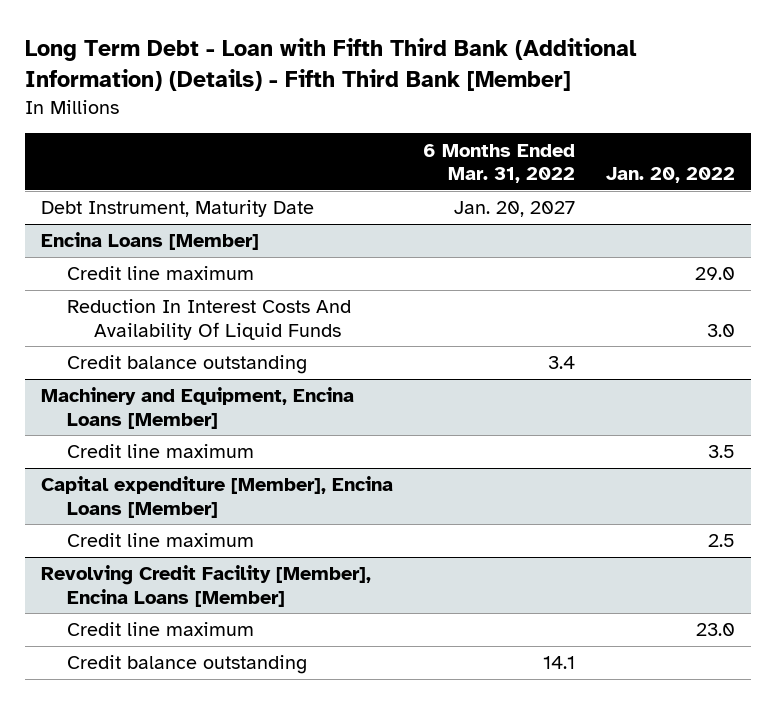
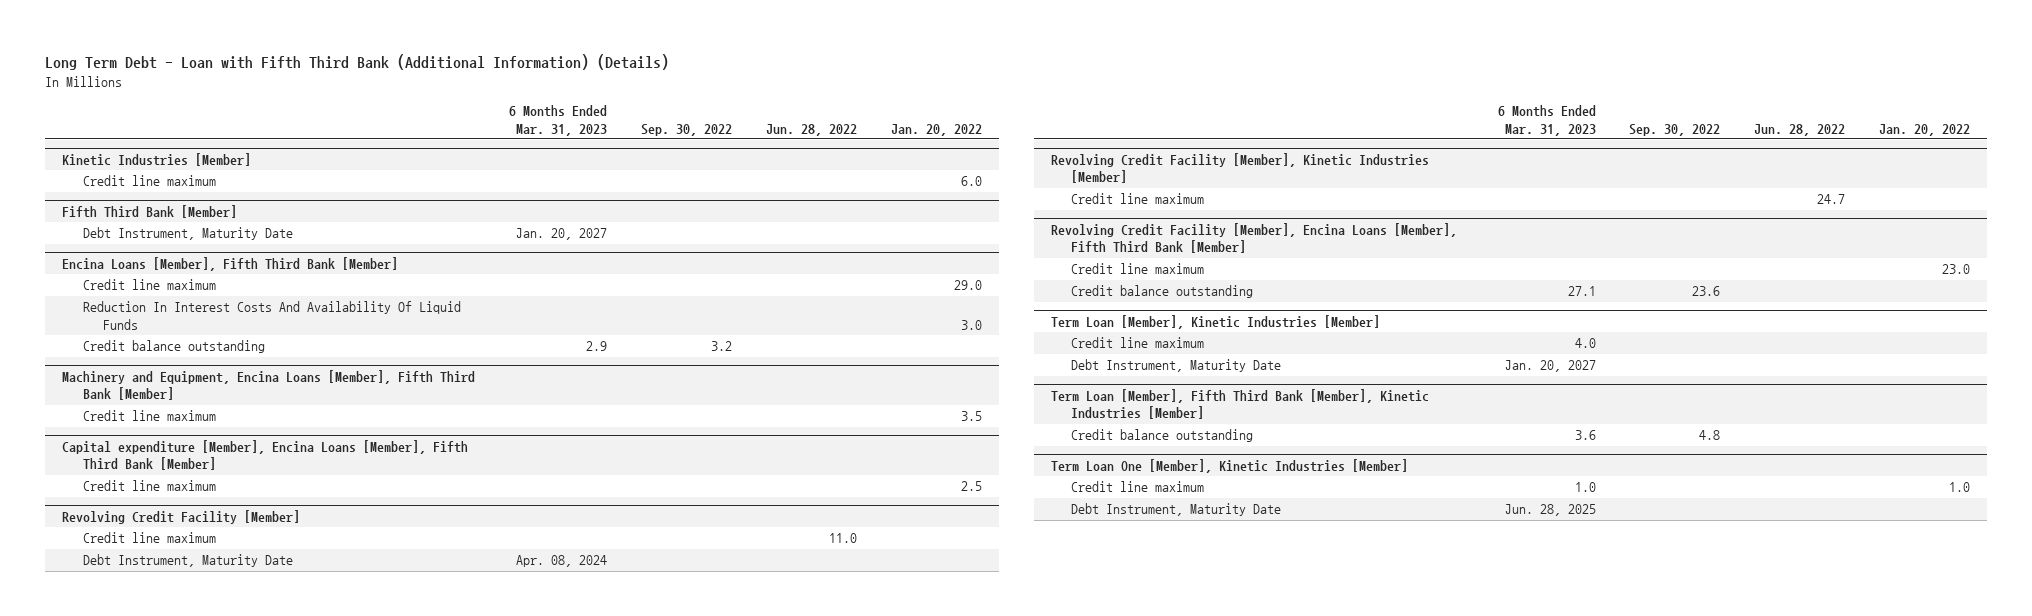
- Long Term Debt - Loan with Fifth Third Bank (Additional Information) (Details) - Fifth Third Bank [Member]
+ Long Term Debt - Loan with Fifth Third Bank (Additional Information) (Details)
- | 6 Months Ended Mar. 31, 2022 | Jan. 20, 2022
+ | 6 Months Ended Mar. 31, 2023 | Sep. 30, 2022 | Jun. 28, 2022 | Jan. 20, 2022
- Debt Instrument, Maturity Date | Jan. 20, 2027 |
- Encina Loans [Member]
+ Kinetic Industries [Member]
+ Credit line maximum | | | | 6.0
+ Fifth Third Bank [Member]
+ Debt Instrument, Maturity Date | Jan. 20, 2027 | | |
+ Encina Loans [Member], Fifth Third Bank [Member]
- Machinery and Equipment, Encina Loans [Member]
+ Machinery and Equipment, Encina Loans [Member], Fifth Third Bank [Member]
- Capital expenditure [Member], Encina Loans [Member]
+ Capital expenditure [Member], Encina Loans [Member], Fifth Third Bank [Member]
- Revolving Credit Facility [Member], Encina Loans [Member]
+ Revolving Credit Facility [Member]
+ Credit line maximum | | | 11.0 |
+ Debt Instrument, Maturity Date | Apr. 08, 2024 | | |
+ Revolving Credit Facility [Member], Kinetic Industries [Member]
+ Credit line maximum | | | 24.7 |
+ Revolving Credit Facility [Member], Encina Loans [Member], Fifth Third Bank [Member]
+ Term Loan [Member], Kinetic Industries [Member]
+ Credit line maximum | 4.0 | | |
+ Debt Instrument, Maturity Date | Jan. 20, 2027 | | |
+ Term Loan [Member], Fifth Third Bank [Member], Kinetic Industries [Member]
+ Credit balance outstanding | 3.6 | 4.8 | |
+ Term Loan One [Member], Kinetic Industries [Member]
+ Credit line maximum | 1.0 | | | 1.0
+ Debt Instrument, Maturity Date | Jun. 28, 2025 | | |

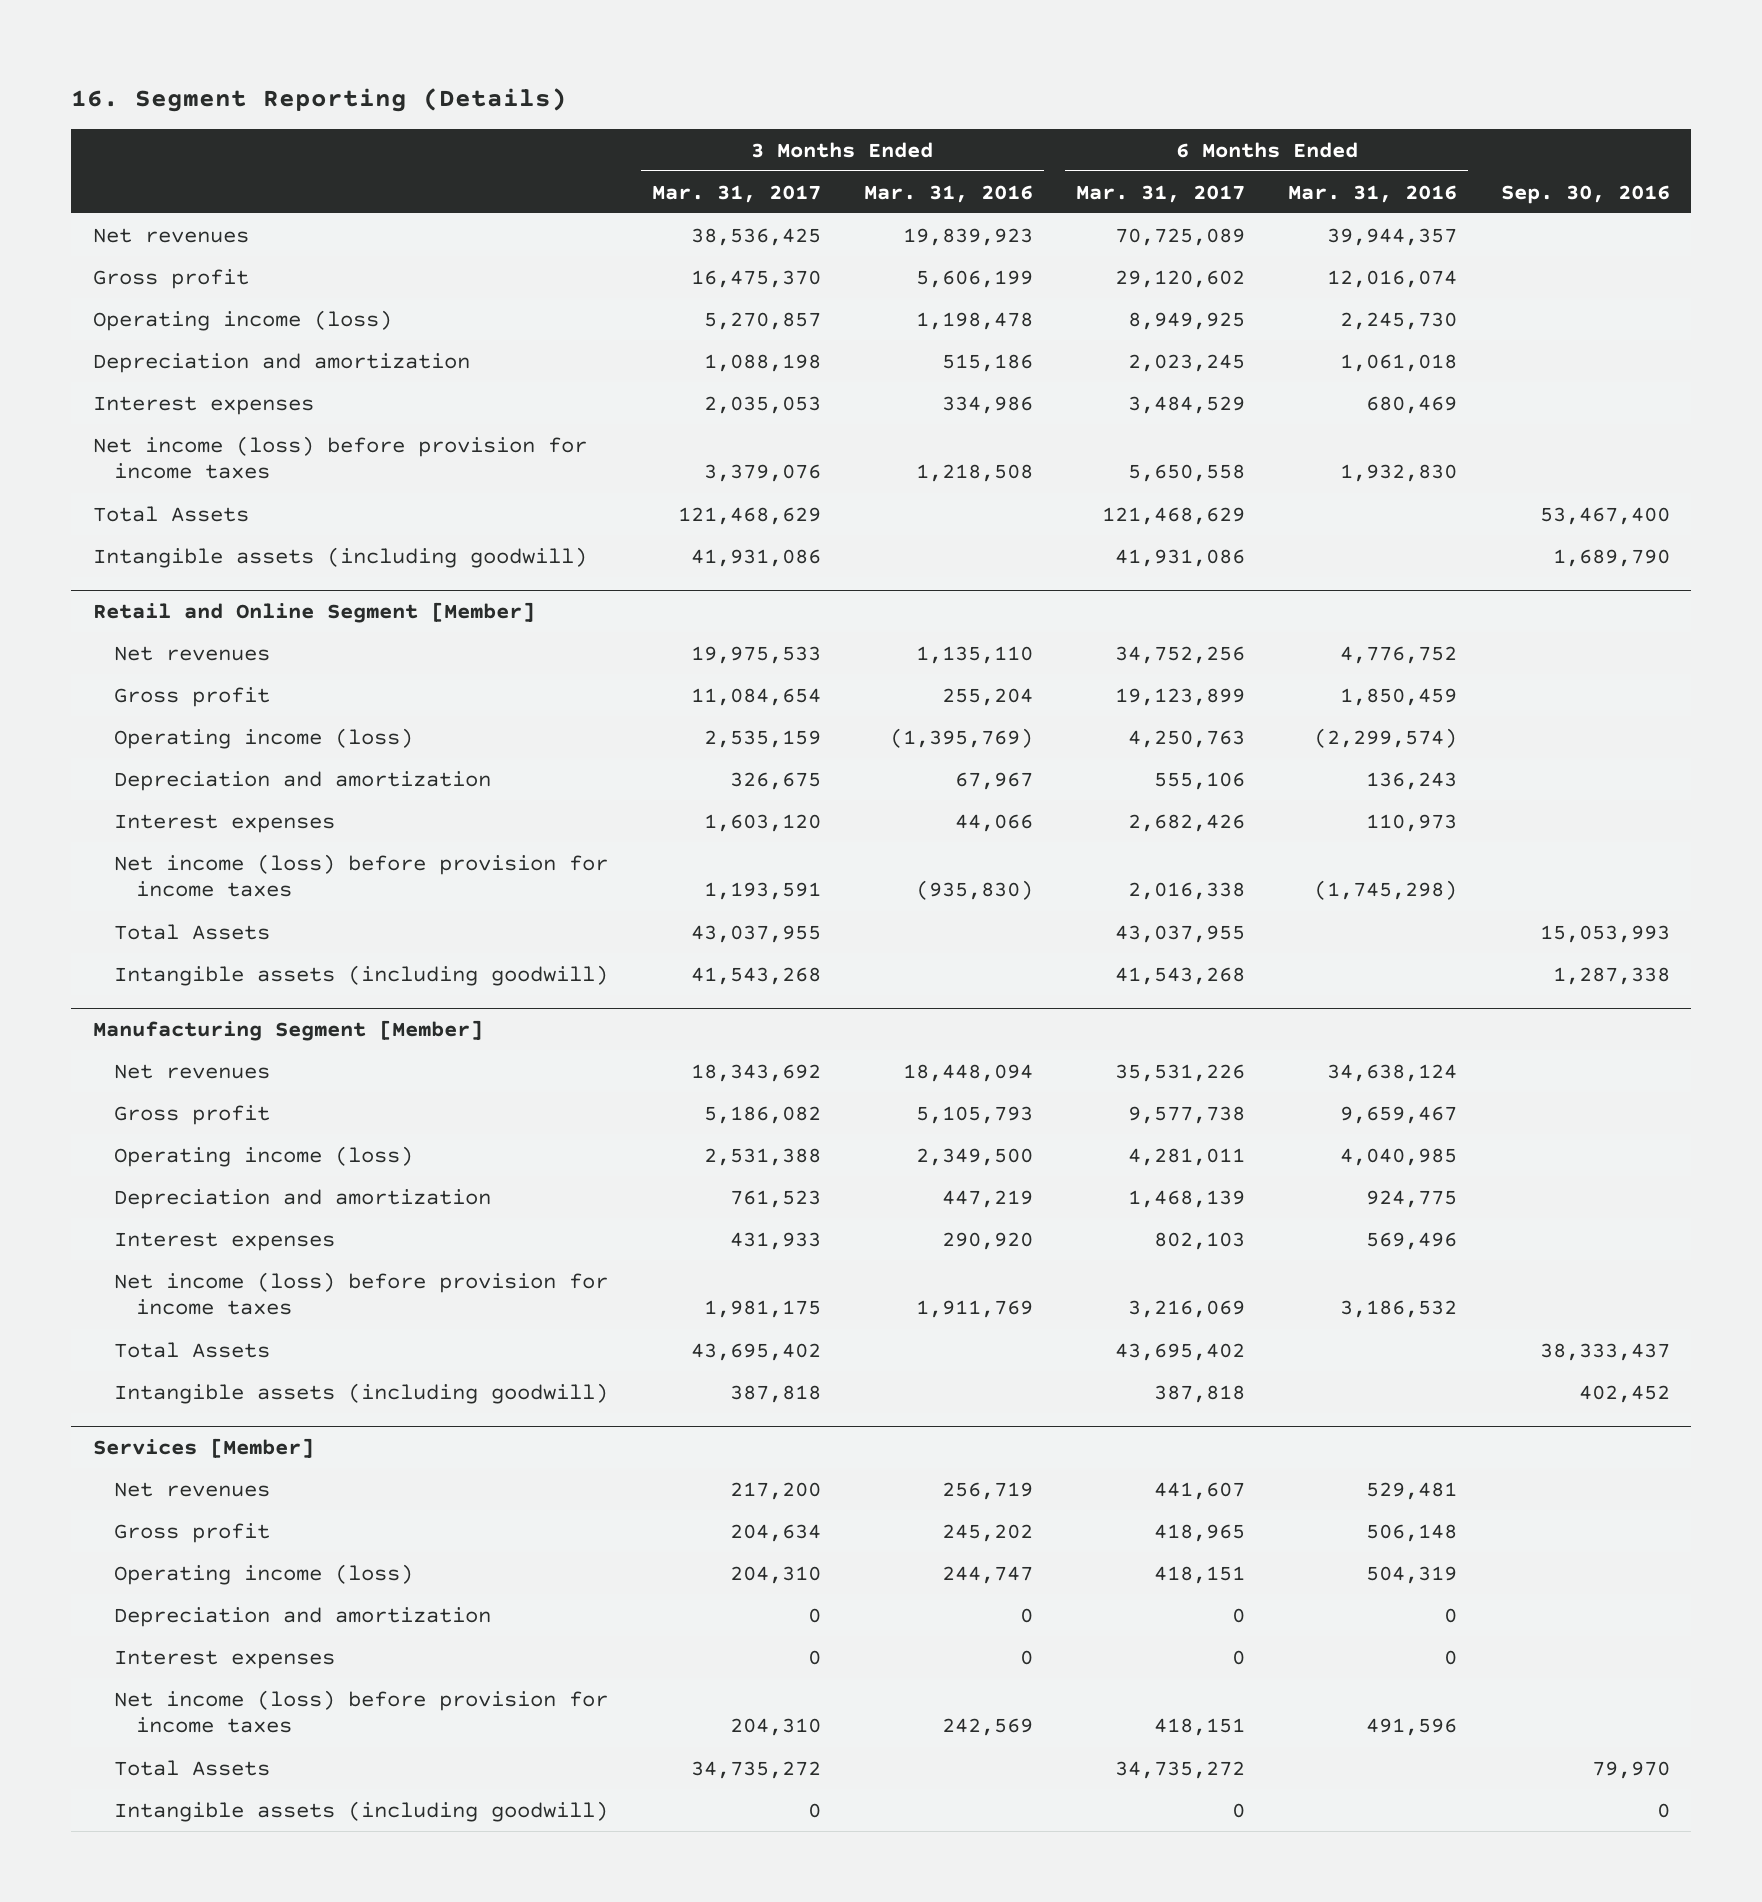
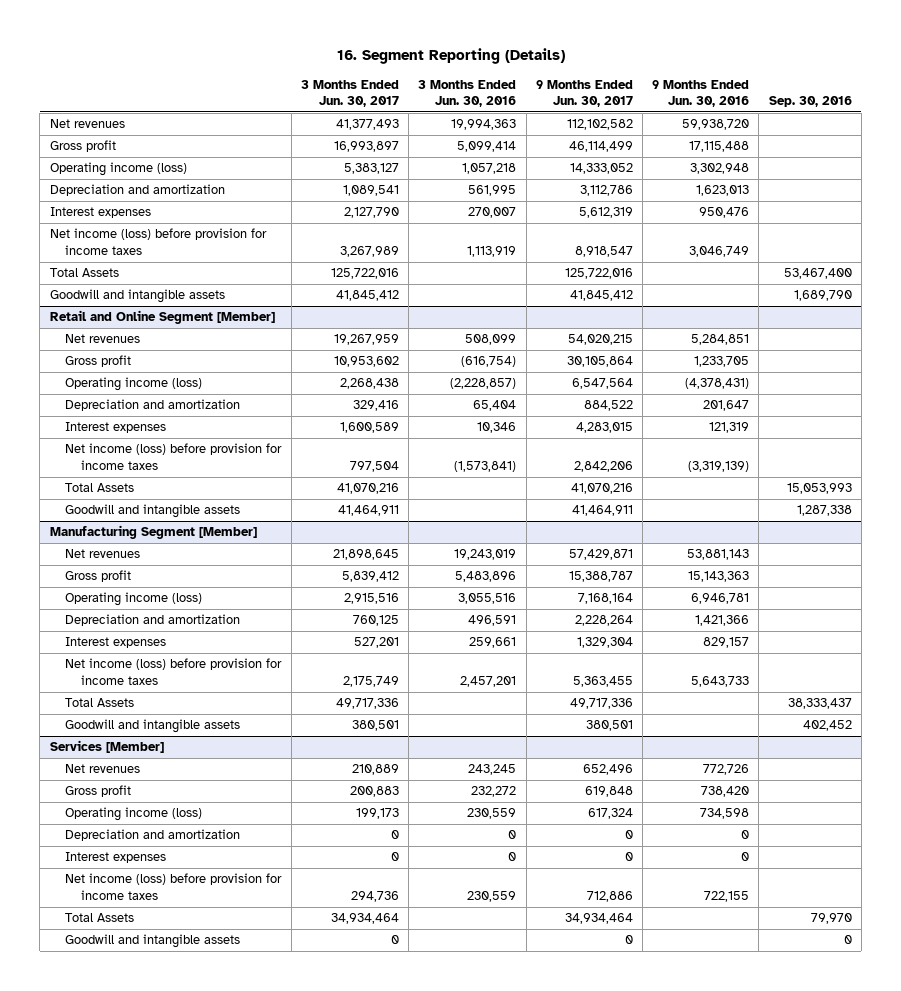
- | 3 Months Ended Mar. 31, 2017 | 3 Months Ended Mar. 31, 2016 | 6 Months Ended Mar. 31, 2017 | 6 Months Ended Mar. 31, 2016 | Sep. 30, 2016
+ | 3 Months Ended Jun. 30, 2017 | 3 Months Ended Jun. 30, 2016 | 9 Months Ended Jun. 30, 2017 | 9 Months Ended Jun. 30, 2016 | Sep. 30, 2016
- Intangible assets (including goodwill) | 41,931,086 | | 41,931,086 | | 1,689,790
+ Goodwill and intangible assets | 41,845,412 | | 41,845,412 | | 1,689,790
@ Retail and Online Segment [Member]
- Intangible assets (including goodwill) | 41,543,268 | | 41,543,268 | | 1,287,338
+ Goodwill and intangible assets | 41,464,911 | | 41,464,911 | | 1,287,338
@ Manufacturing Segment [Member]
- Intangible assets (including goodwill) | 387,818 | | 387,818 | | 402,452
+ Goodwill and intangible assets | 380,501 | | 380,501 | | 402,452
@ Services [Member]
- Intangible assets (including goodwill) | 0 | | 0 | | 0
+ Goodwill and intangible assets | 0 | | 0 | | 0

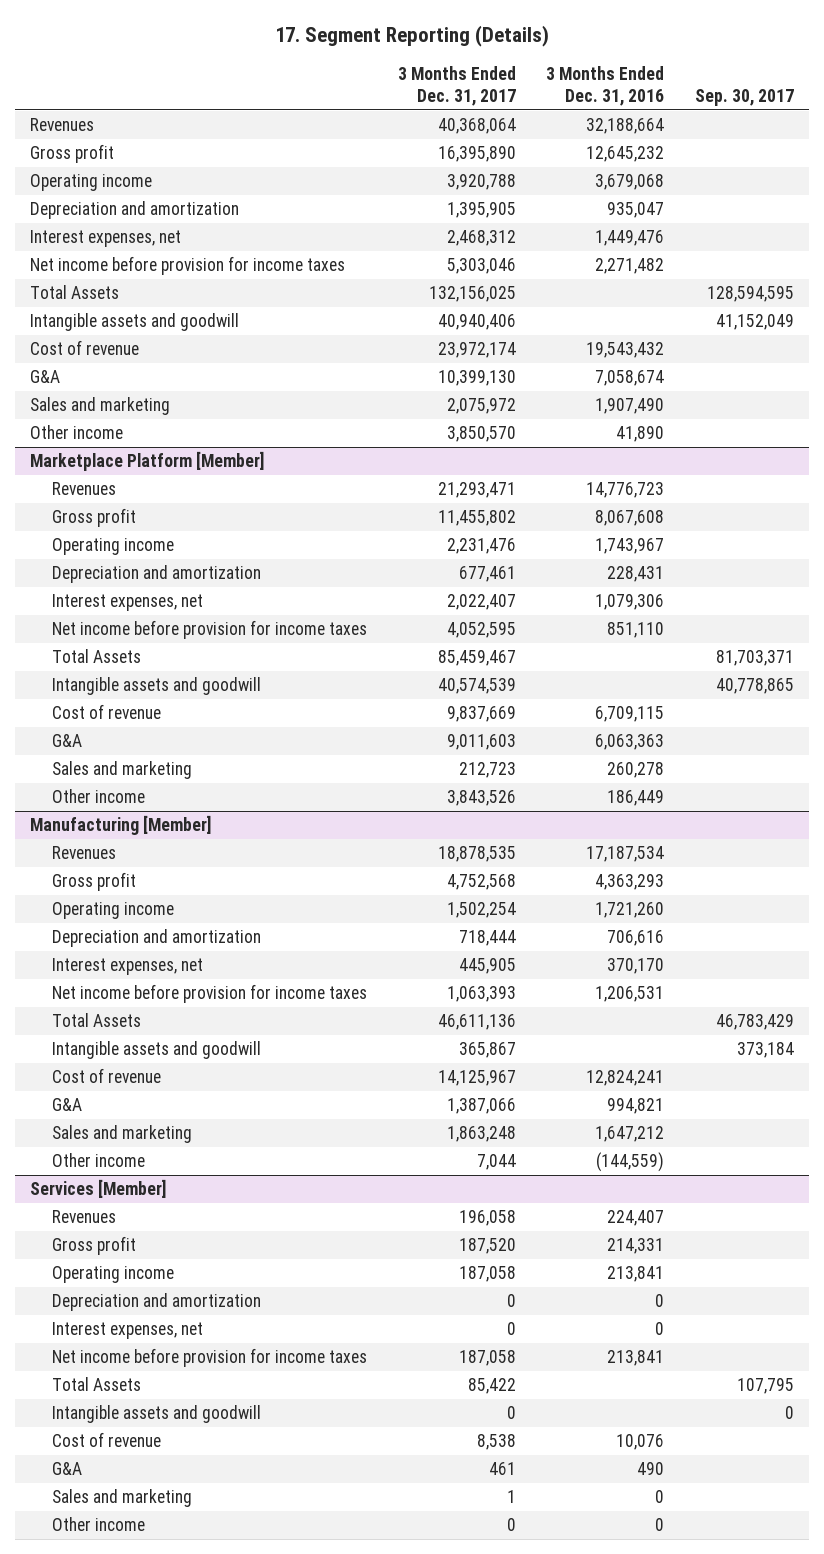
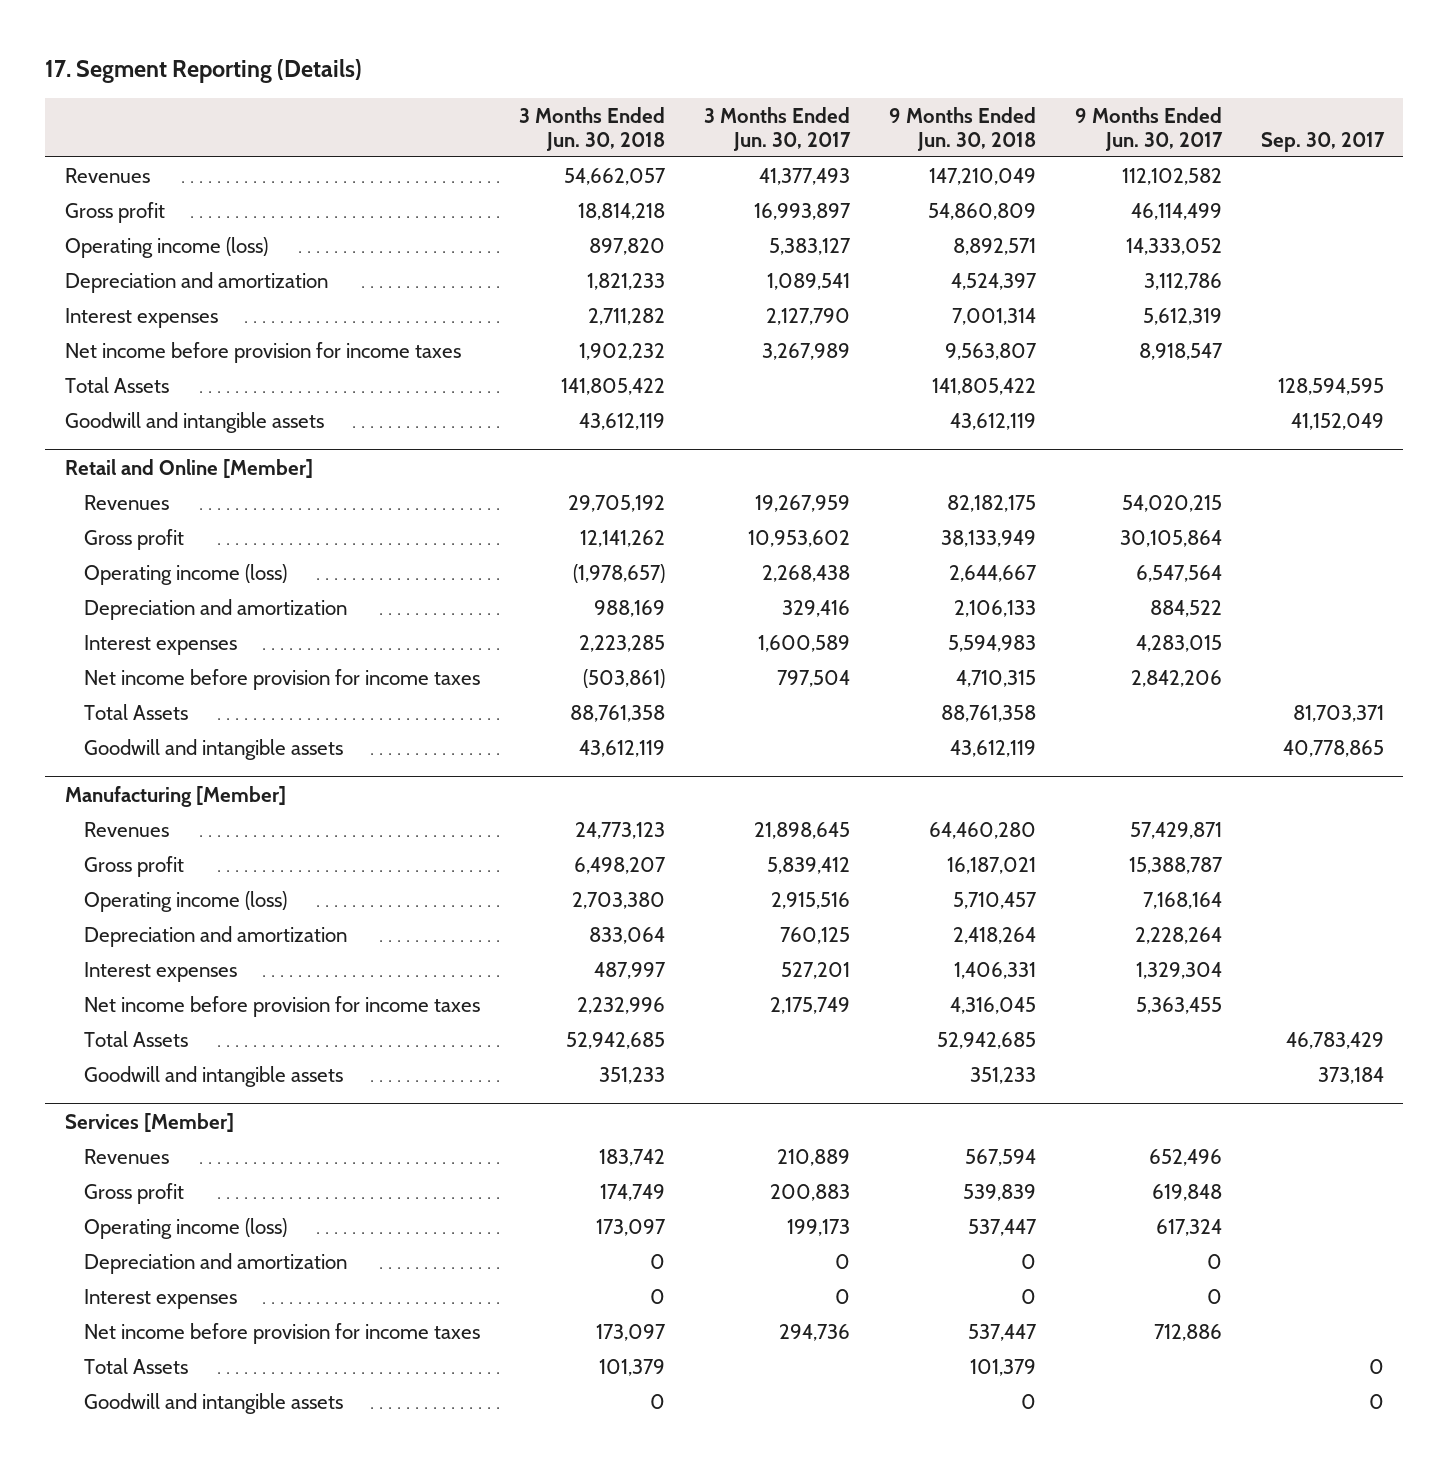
- | 3 Months Ended Dec. 31, 2017 | 3 Months Ended Dec. 31, 2016 | Sep. 30, 2017
+ | 3 Months Ended Jun. 30, 2018 | 3 Months Ended Jun. 30, 2017 | 9 Months Ended Jun. 30, 2018 | 9 Months Ended Jun. 30, 2017 | Sep. 30, 2017
- Operating income | 3,920,788 | 3,679,068 |
+ Operating income (loss) | 897,820 | 5,383,127 | 8,892,571 | 14,333,052 |
- Interest expenses, net | 2,468,312 | 1,449,476 |
+ Interest expenses | 2,711,282 | 2,127,790 | 7,001,314 | 5,612,319 |
- Intangible assets and goodwill | 40,940,406 | | 41,152,049
- Cost of revenue | 23,972,174 | 19,543,432 |
- G&A | 10,399,130 | 7,058,674 |
- Sales and marketing | 2,075,972 | 1,907,490 |
- Other income | 3,850,570 | 41,890 |
- Marketplace Platform [Member]
+ Goodwill and intangible assets | 43,612,119 | | 43,612,119 | | 41,152,049
+ Retail and Online [Member]
- Operating income | 2,231,476 | 1,743,967 |
+ Operating income (loss) | (1,978,657) | 2,268,438 | 2,644,667 | 6,547,564 |
- Interest expenses, net | 2,022,407 | 1,079,306 |
+ Interest expenses | 2,223,285 | 1,600,589 | 5,594,983 | 4,283,015 |
- Intangible assets and goodwill | 40,574,539 | | 40,778,865
- Cost of revenue | 9,837,669 | 6,709,115 |
- G&A | 9,011,603 | 6,063,363 |
- Sales and marketing | 212,723 | 260,278 |
- Other income | 3,843,526 | 186,449 |
+ Goodwill and intangible assets | 43,612,119 | | 43,612,119 | | 40,778,865
@ Manufacturing [Member]
- Operating income | 1,502,254 | 1,721,260 |
+ Operating income (loss) | 2,703,380 | 2,915,516 | 5,710,457 | 7,168,164 |
- Interest expenses, net | 445,905 | 370,170 |
+ Interest expenses | 487,997 | 527,201 | 1,406,331 | 1,329,304 |
- Intangible assets and goodwill | 365,867 | | 373,184
- Cost of revenue | 14,125,967 | 12,824,241 |
- G&A | 1,387,066 | 994,821 |
- Sales and marketing | 1,863,248 | 1,647,212 |
- Other income | 7,044 | (144,559) |
+ Goodwill and intangible assets | 351,233 | | 351,233 | | 373,184
@ Services [Member]
- Operating income | 187,058 | 213,841 |
+ Operating income (loss) | 173,097 | 199,173 | 537,447 | 617,324 |
- Interest expenses, net | 0 | 0 |
+ Interest expenses | 0 | 0 | 0 | 0 |
- Total Assets | 85,422 | | 107,795
- Intangible assets and goodwill | 0 | | 0
- Cost of revenue | 8,538 | 10,076 |
- G&A | 461 | 490 |
- Sales and marketing | 1 | 0 |
- Other income | 0 | 0 |
+ Total Assets | 101,379 | | 101,379 | | 0
+ Goodwill and intangible assets | 0 | | 0 | | 0

